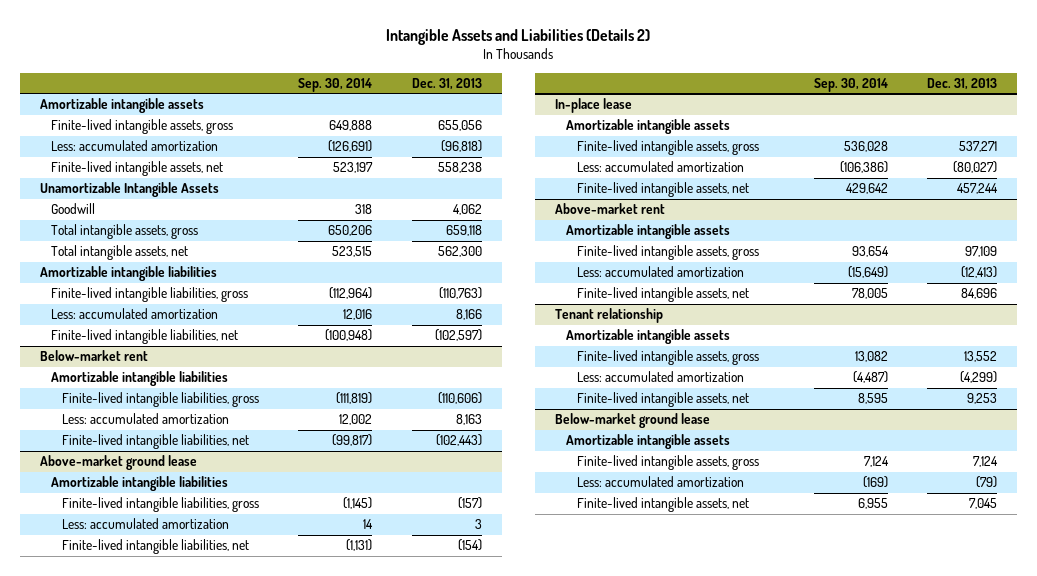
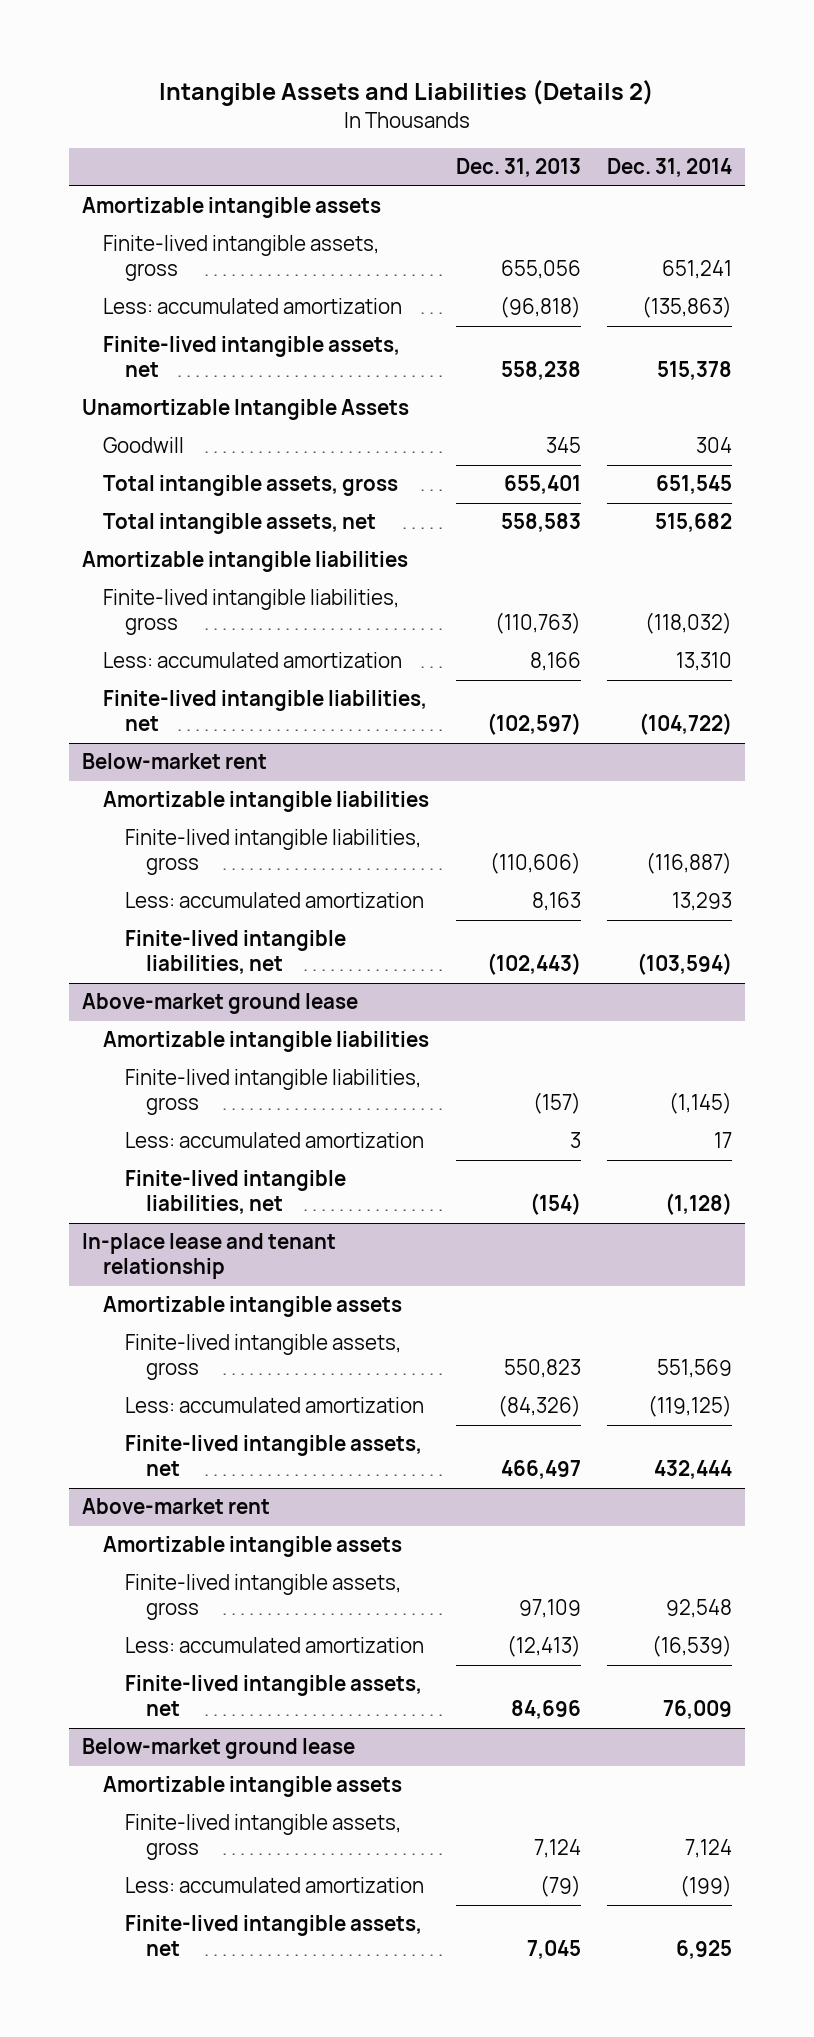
- | Sep. 30, 2014 | Dec. 31, 2013
+ | Dec. 31, 2013 | Dec. 31, 2014
- Goodwill | 318 | 4,062
- Total intangible assets, gross | 650,206 | 659,118
- Total intangible assets, net | 523,515 | 562,300
+ Goodwill | 345 | 304
+ Total intangible assets, gross | 655,401 | 651,545
+ Total intangible assets, net | 558,583 | 515,682
- In-place lease
+ In-place lease and tenant relationship
- Finite-lived intangible assets, gross | 536,028 | 537,271
- Less: accumulated amortization | (106,386) | (80,027)
- Finite-lived intangible assets, net | 429,642 | 457,244
+ Finite-lived intangible assets, gross | 550,823 | 551,569
+ Less: accumulated amortization | (84,326) | (119,125)
+ Finite-lived intangible assets, net | 466,497 | 432,444
- Tenant relationship
- Amortizable intangible assets
- Finite-lived intangible assets, gross | 13,082 | 13,552
- Less: accumulated amortization | (4,487) | (4,299)
- Finite-lived intangible assets, net | 8,595 | 9,253

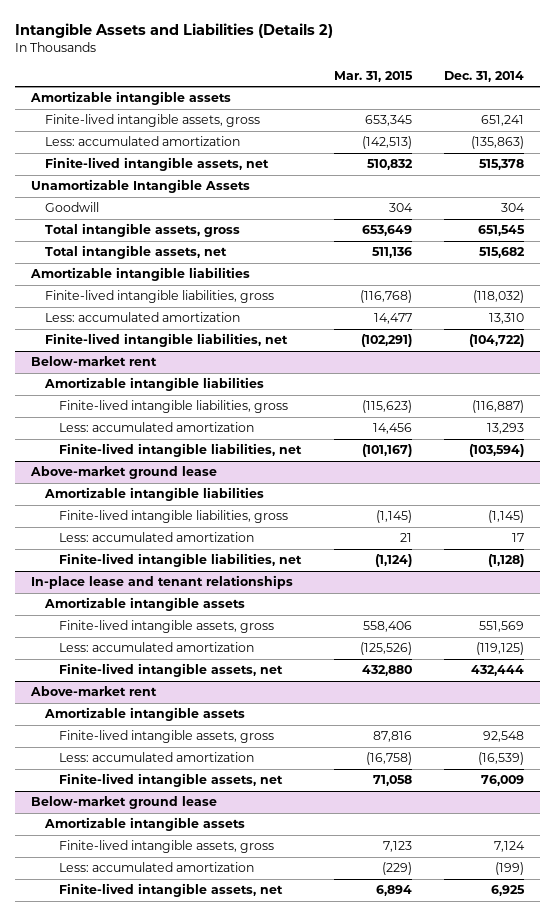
- | Dec. 31, 2013 | Dec. 31, 2014
+ | Mar. 31, 2015 | Dec. 31, 2014
- In-place lease and tenant relationship
+ In-place lease and tenant relationships

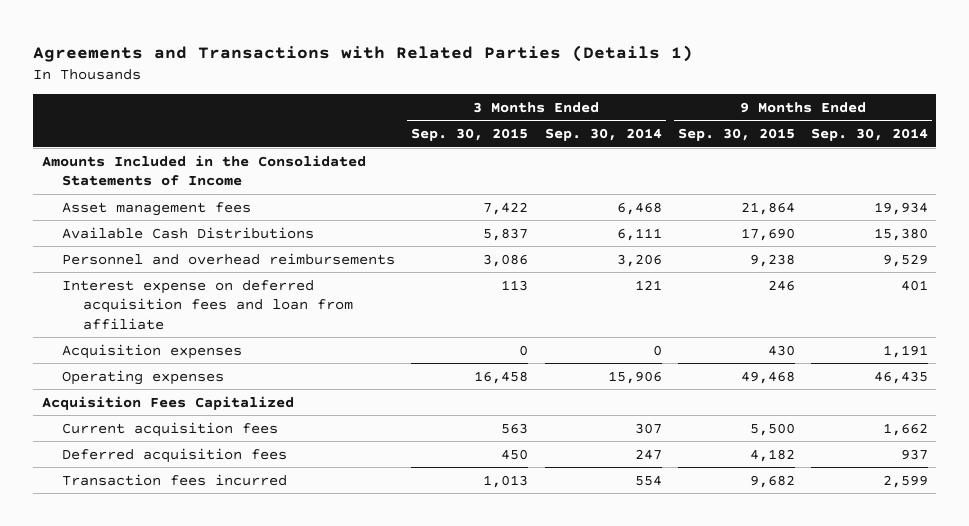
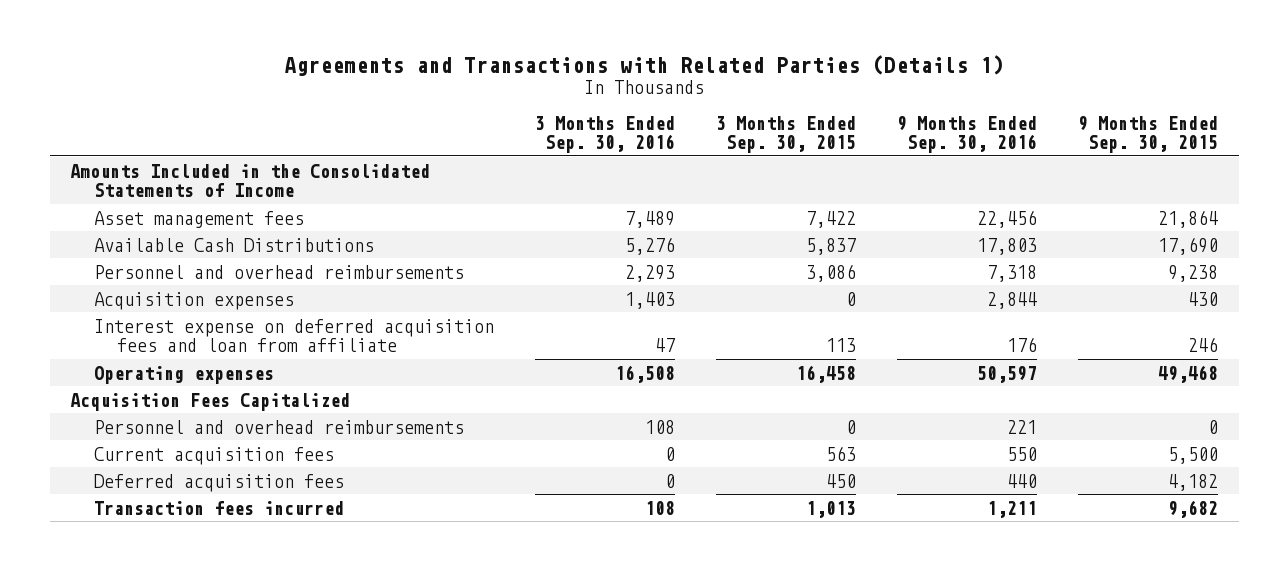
- | 3 Months Ended Sep. 30, 2015 | 3 Months Ended Sep. 30, 2014 | 9 Months Ended Sep. 30, 2015 | 9 Months Ended Sep. 30, 2014
+ | 3 Months Ended Sep. 30, 2016 | 3 Months Ended Sep. 30, 2015 | 9 Months Ended Sep. 30, 2016 | 9 Months Ended Sep. 30, 2015
moved down: Interest expense on deferred acquisition fees and loan from affiliate | 47 | 113 | 176 | 246
+ Personnel and overhead reimbursements | 108 | 0 | 221 | 0

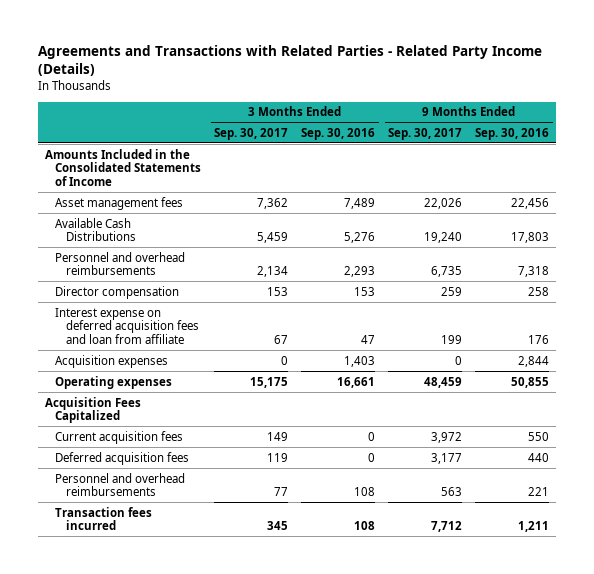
- Agreements and Transactions with Related Parties (Details 1)
+ Agreements and Transactions with Related Parties - Related Party Income (Details)
- | 3 Months Ended Sep. 30, 2016 | 3 Months Ended Sep. 30, 2015 | 9 Months Ended Sep. 30, 2016 | 9 Months Ended Sep. 30, 2015
+ | 3 Months Ended Sep. 30, 2017 | 3 Months Ended Sep. 30, 2016 | 9 Months Ended Sep. 30, 2017 | 9 Months Ended Sep. 30, 2016
+ Director compensation | 153 | 153 | 259 | 258
- Operating expenses | 16,508 | 16,458 | 50,597 | 49,468
moved down: Acquisition expenses | 0 | 1,403 | 0 | 2,844
+ Operating expenses | 15,175 | 16,661 | 48,459 | 50,855
moved down: Personnel and overhead reimbursements | 77 | 108 | 563 | 221

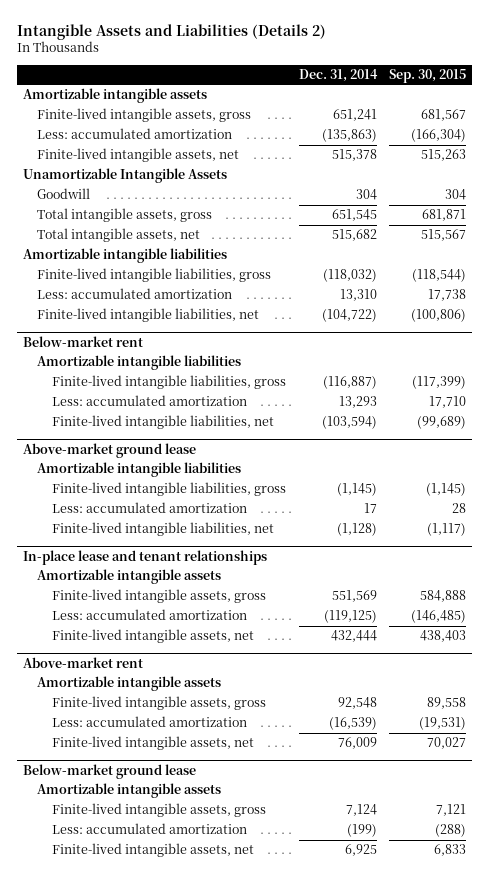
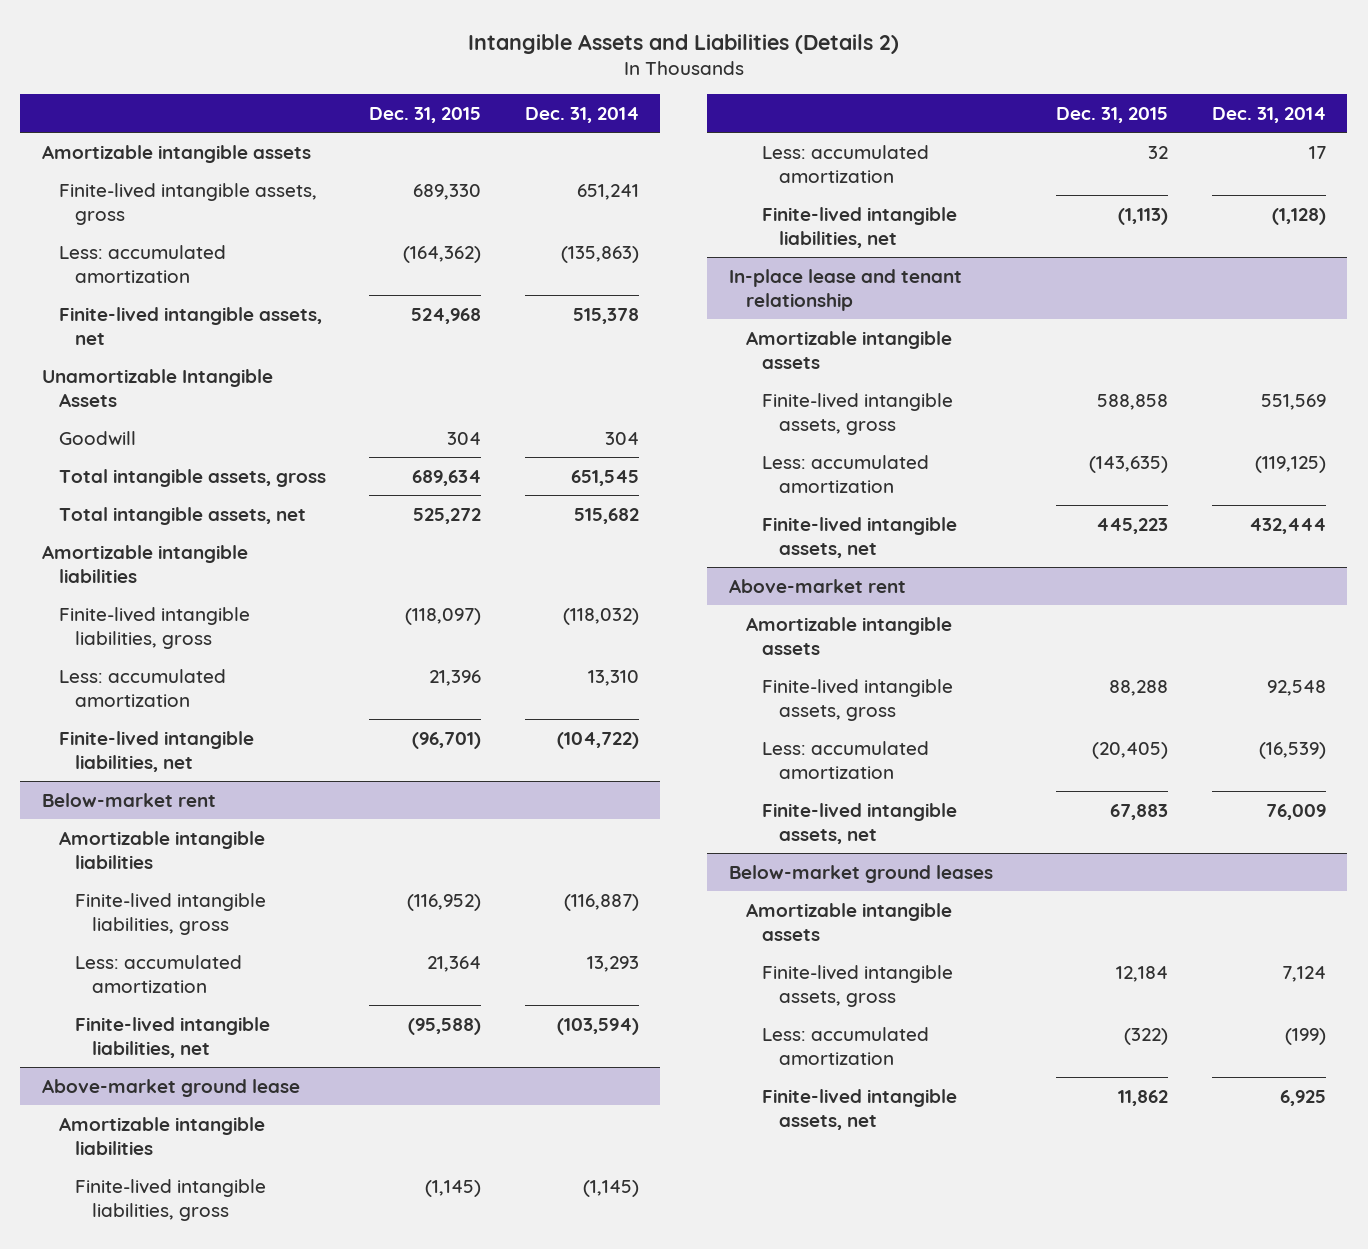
- | Dec. 31, 2014 | Sep. 30, 2015
+ | Dec. 31, 2015 | Dec. 31, 2014
- In-place lease and tenant relationships
+ In-place lease and tenant relationship
- Below-market ground lease
+ Below-market ground leases

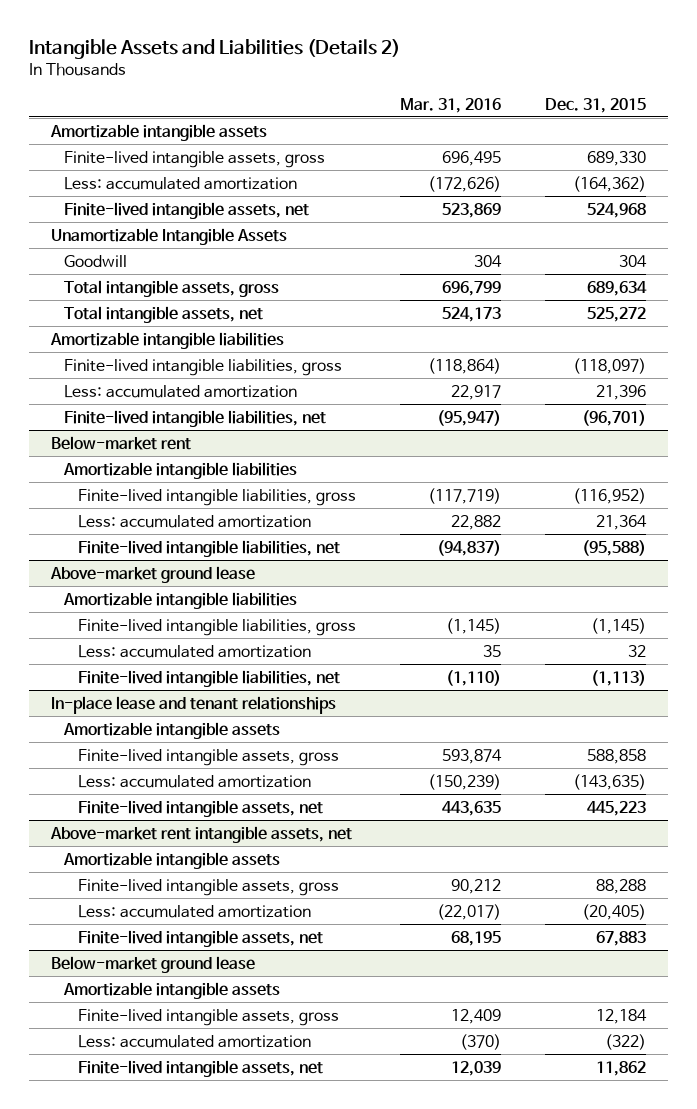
- | Dec. 31, 2015 | Dec. 31, 2014
+ | Mar. 31, 2016 | Dec. 31, 2015
- In-place lease and tenant relationship
+ In-place lease and tenant relationships
- Above-market rent
+ Above-market rent intangible assets, net
- Below-market ground leases
+ Below-market ground lease

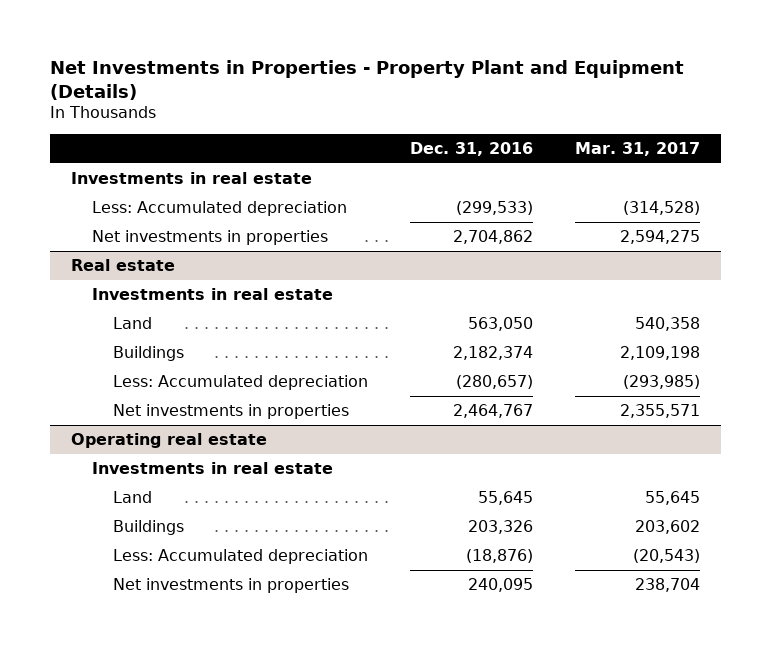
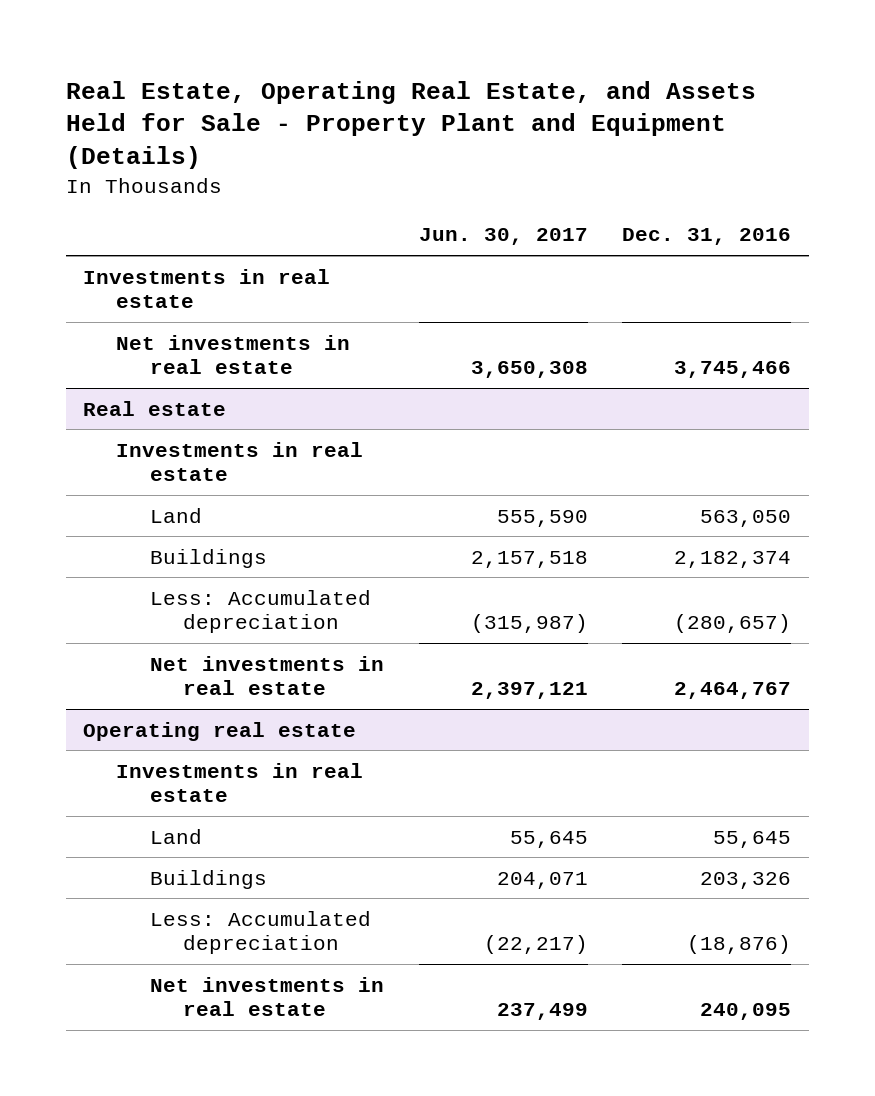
- Net Investments in Properties - Property Plant and Equipment (Details)
+ Real Estate, Operating Real Estate, and Assets Held for Sale - Property Plant and Equipment (Details)
- | Dec. 31, 2016 | Mar. 31, 2017
+ | Jun. 30, 2017 | Dec. 31, 2016
- Less: Accumulated depreciation | (299,533) | (314,528)
- Net investments in properties | 2,704,862 | 2,594,275
+ Net investments in real estate | 3,650,308 | 3,745,466
@ Real estate
- Net investments in properties | 2,464,767 | 2,355,571
+ Net investments in real estate | 2,397,121 | 2,464,767
@ Operating real estate
- Net investments in properties | 240,095 | 238,704
+ Net investments in real estate | 237,499 | 240,095

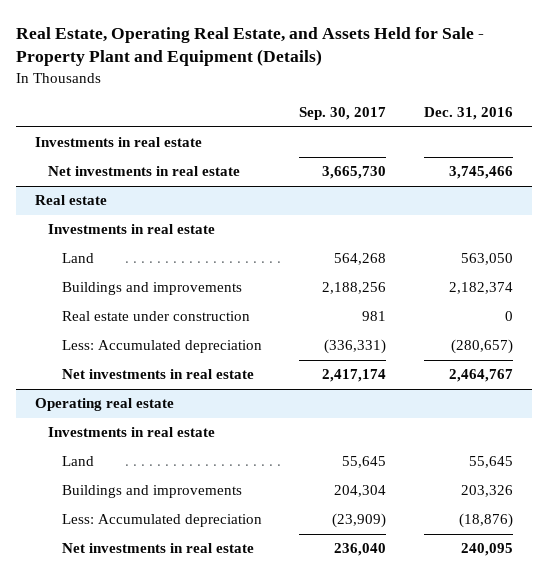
- | Jun. 30, 2017 | Dec. 31, 2016
+ | Sep. 30, 2017 | Dec. 31, 2016
@ Real estate
- Buildings | 2,157,518 | 2,182,374
+ Buildings and improvements | 2,188,256 | 2,182,374
+ Real estate under construction | 981 | 0
@ Operating real estate
- Buildings | 204,071 | 203,326
+ Buildings and improvements | 204,304 | 203,326

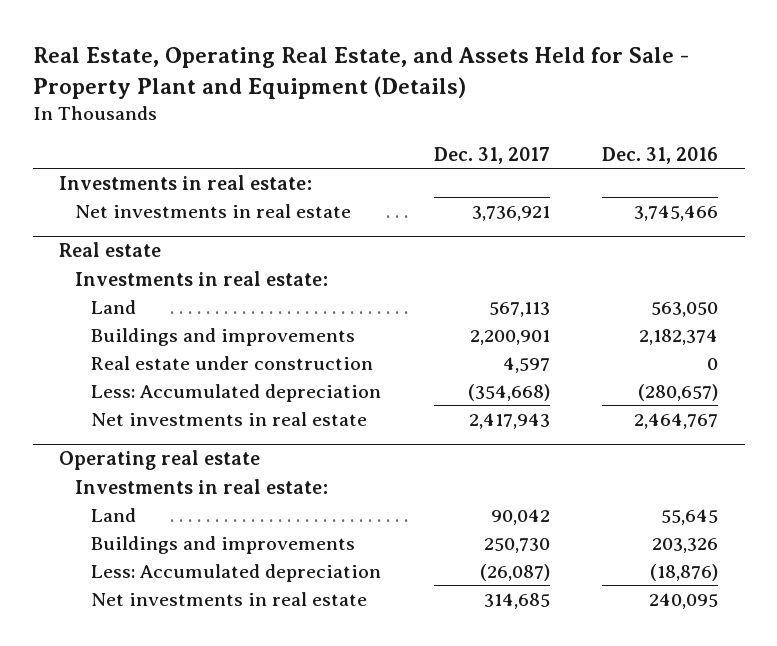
- | Sep. 30, 2017 | Dec. 31, 2016
+ | Dec. 31, 2017 | Dec. 31, 2016
- Investments in real estate
+ Investments in real estate:
@ Real estate
- Investments in real estate
+ Investments in real estate:
@ Operating real estate
- Investments in real estate
+ Investments in real estate:

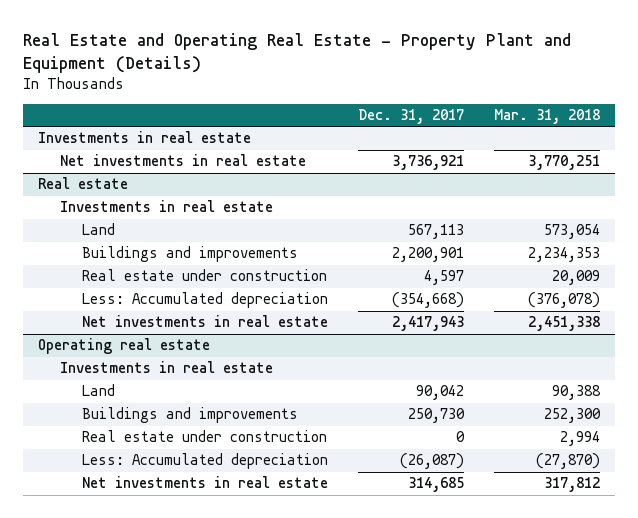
- Real Estate, Operating Real Estate, and Assets Held for Sale - Property Plant and Equipment (Details)
+ Real Estate and Operating Real Estate - Property Plant and Equipment (Details)
- | Dec. 31, 2017 | Dec. 31, 2016
+ | Dec. 31, 2017 | Mar. 31, 2018
- Investments in real estate:
+ Investments in real estate
@ Real estate
- Investments in real estate:
+ Investments in real estate
@ Operating real estate
- Investments in real estate:
+ Investments in real estate
+ Real estate under construction | 0 | 2,994

